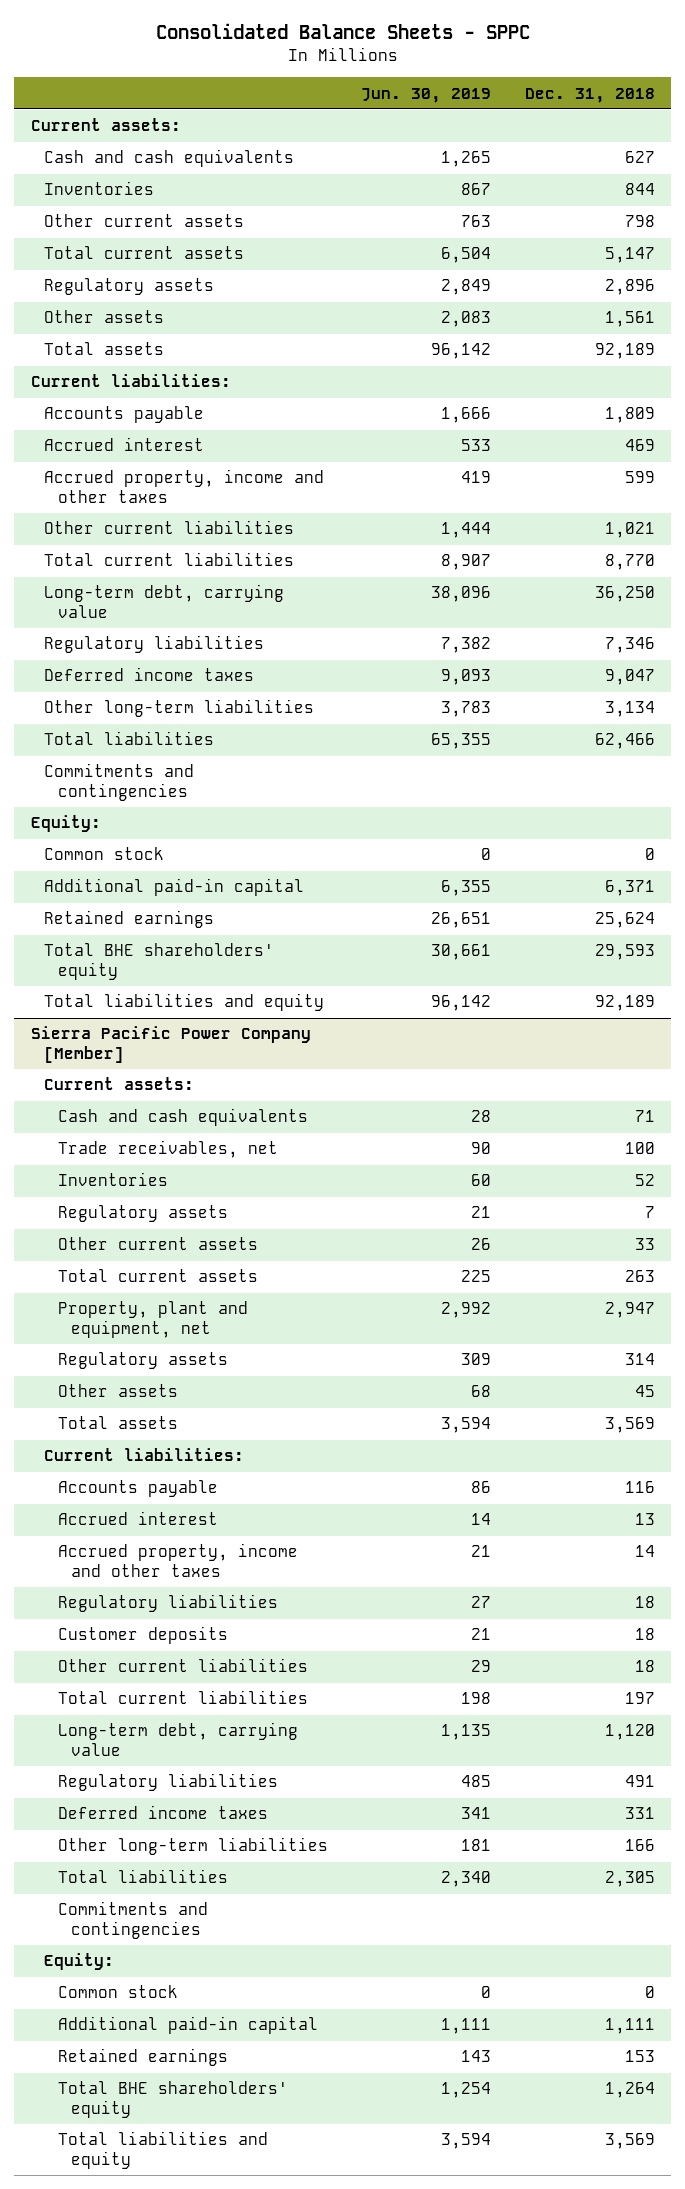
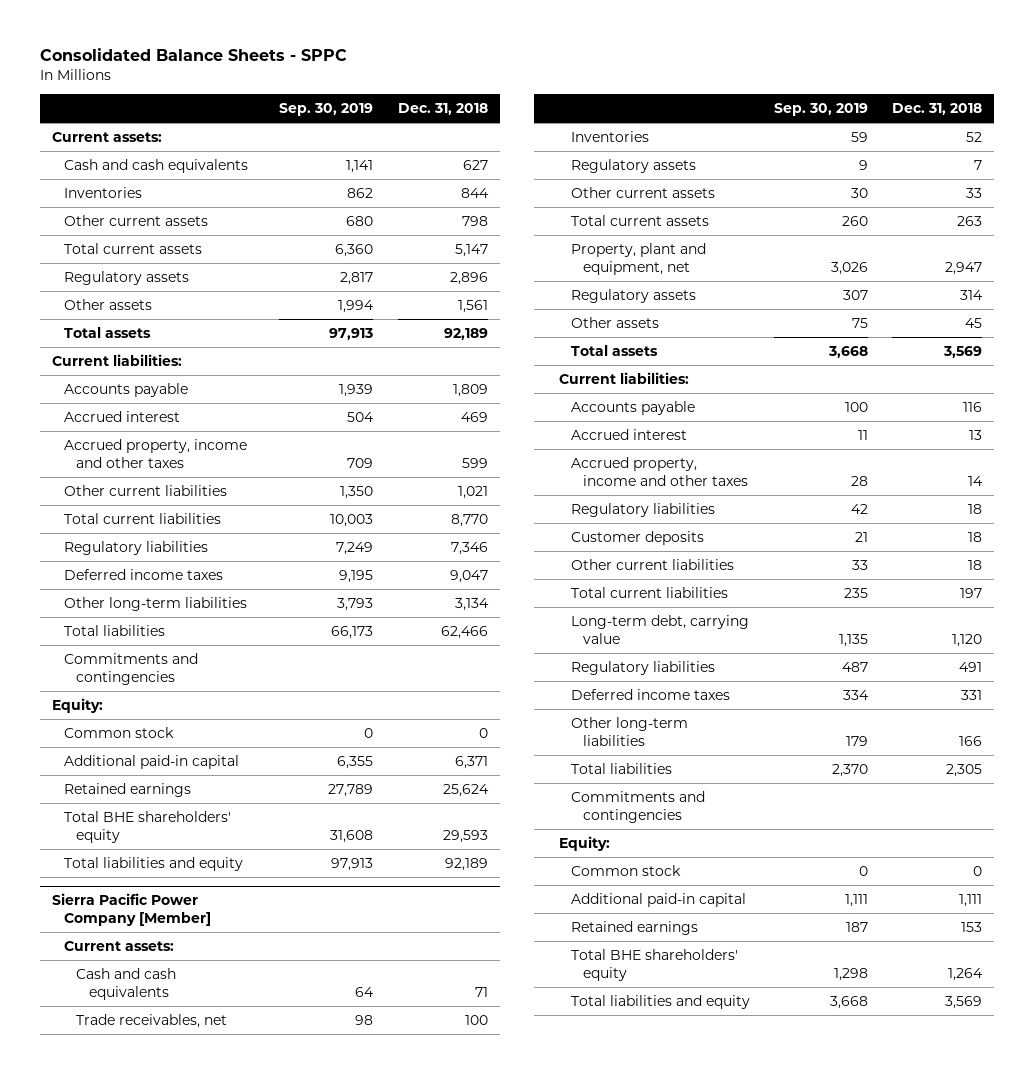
- | Jun. 30, 2019 | Dec. 31, 2018
+ | Sep. 30, 2019 | Dec. 31, 2018
- Long-term debt, carrying value | 38,096 | 36,250

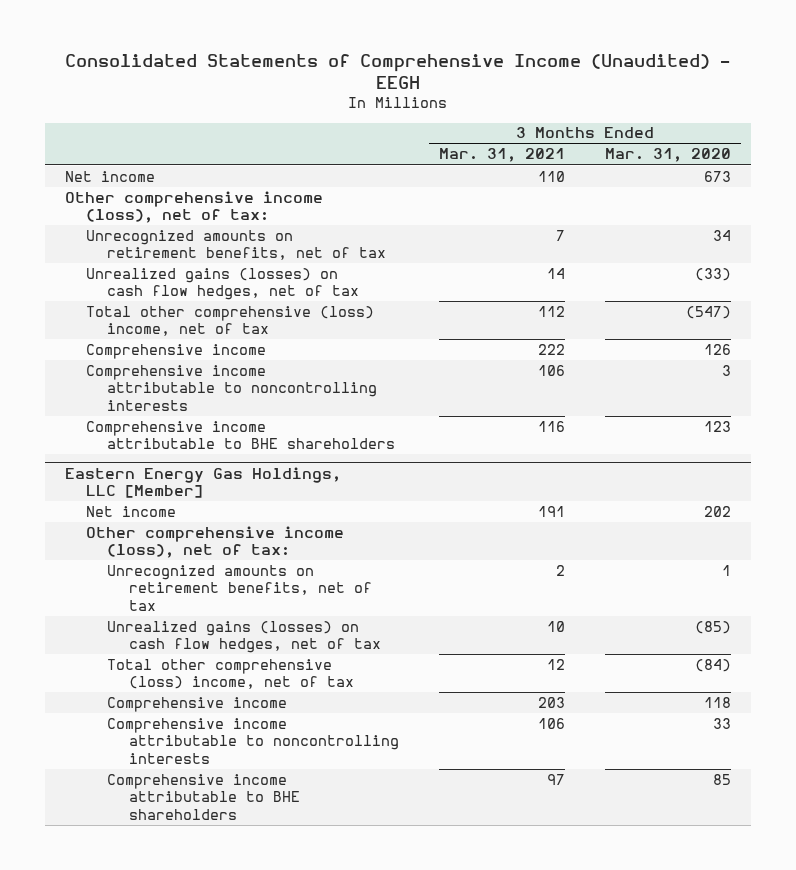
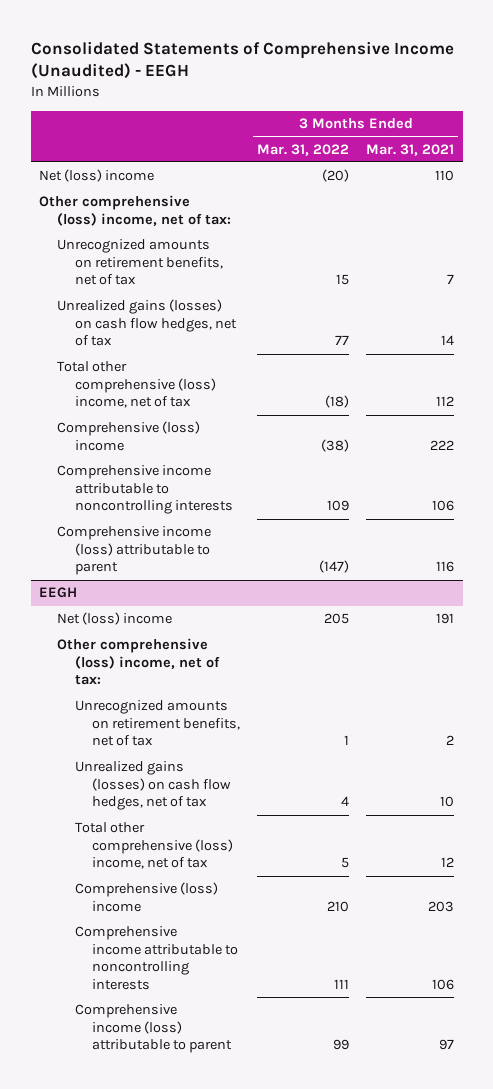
- | 3 Months Ended Mar. 31, 2021 | 3 Months Ended Mar. 31, 2020
+ | 3 Months Ended Mar. 31, 2022 | 3 Months Ended Mar. 31, 2021
- Net income | 110 | 673
- Other comprehensive income (loss), net of tax:
+ Net (loss) income | (20) | 110
+ Other comprehensive (loss) income, net of tax:
- Comprehensive income | 222 | 126
+ Comprehensive (loss) income | (38) | 222
- Comprehensive income attributable to BHE shareholders | 116 | 123
- Eastern Energy Gas Holdings, LLC [Member]
- Net income | 191 | 202
- Other comprehensive income (loss), net of tax:
+ Comprehensive income (loss) attributable to parent | (147) | 116
+ EEGH
+ Net (loss) income | 205 | 191
+ Other comprehensive (loss) income, net of tax:
- Comprehensive income | 203 | 118
+ Comprehensive (loss) income | 210 | 203
- Comprehensive income attributable to BHE shareholders | 97 | 85
+ Comprehensive income (loss) attributable to parent | 99 | 97

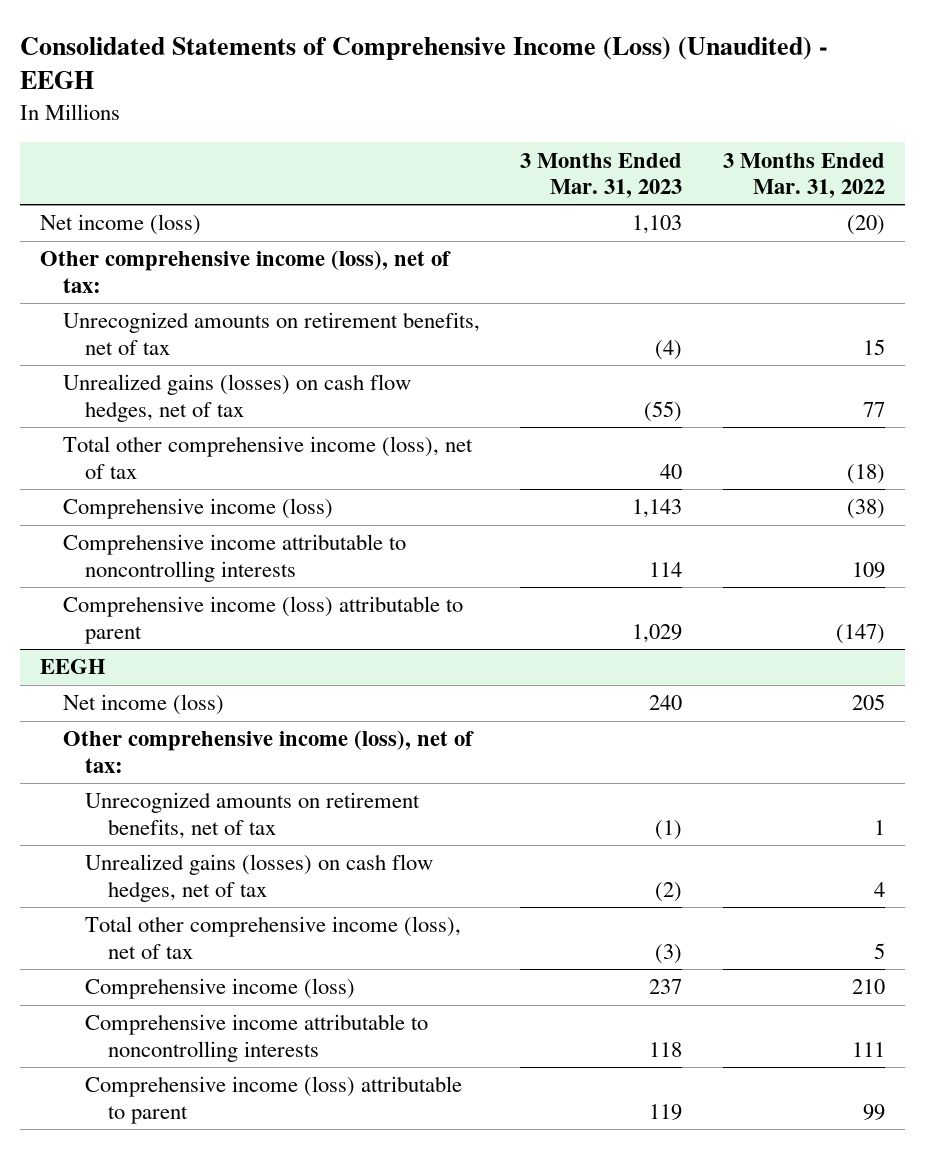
- Consolidated Statements of Comprehensive Income (Unaudited) - EEGH
+ Consolidated Statements of Comprehensive Income (Loss) (Unaudited) - EEGH
- | 3 Months Ended Mar. 31, 2022 | 3 Months Ended Mar. 31, 2021
+ | 3 Months Ended Mar. 31, 2023 | 3 Months Ended Mar. 31, 2022
- Net (loss) income | (20) | 110
- Other comprehensive (loss) income, net of tax:
+ Net income (loss) | 1,103 | (20)
+ Other comprehensive income (loss), net of tax:
- Total other comprehensive (loss) income, net of tax | (18) | 112
- Comprehensive (loss) income | (38) | 222
+ Total other comprehensive income (loss), net of tax | 40 | (18)
+ Comprehensive income (loss) | 1,143 | (38)
@ EEGH
- Net (loss) income | 205 | 191
- Other comprehensive (loss) income, net of tax:
+ Net income (loss) | 240 | 205
+ Other comprehensive income (loss), net of tax:
- Total other comprehensive (loss) income, net of tax | 5 | 12
- Comprehensive (loss) income | 210 | 203
+ Total other comprehensive income (loss), net of tax | (3) | 5
+ Comprehensive income (loss) | 237 | 210

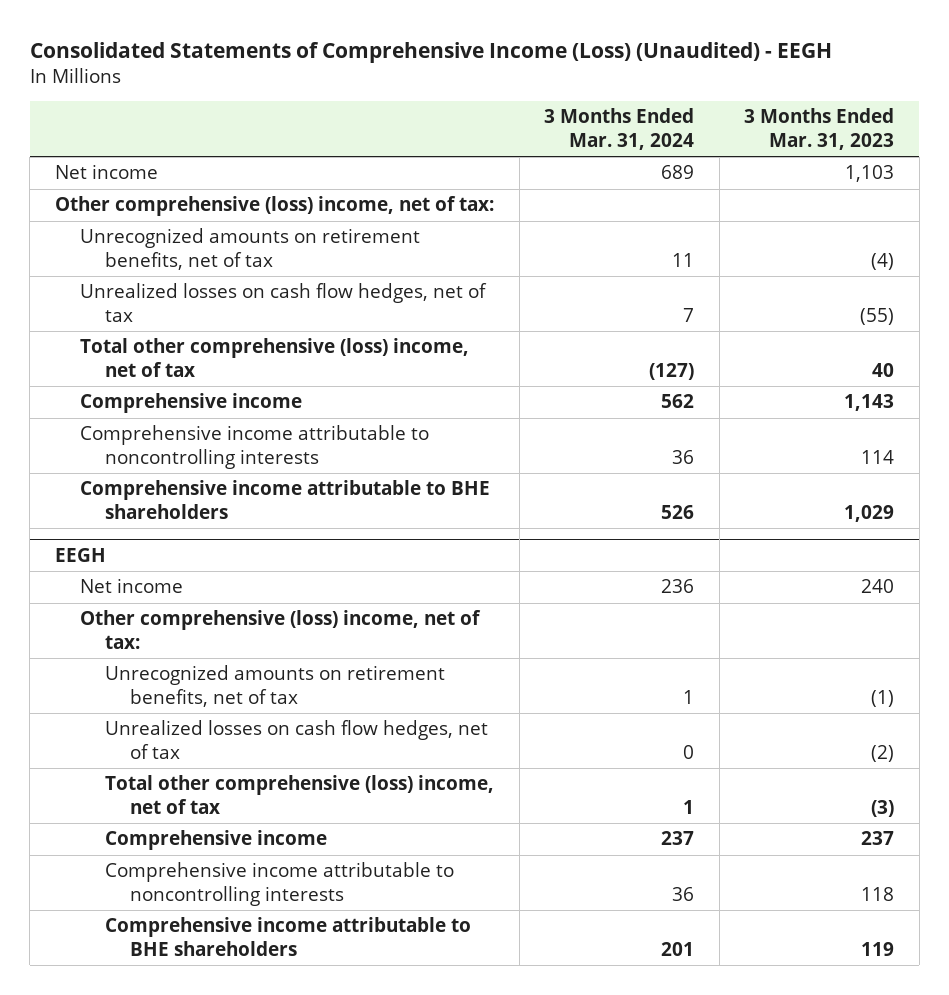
- | 3 Months Ended Mar. 31, 2023 | 3 Months Ended Mar. 31, 2022
+ | 3 Months Ended Mar. 31, 2024 | 3 Months Ended Mar. 31, 2023
- Net income (loss) | 1,103 | (20)
- Other comprehensive income (loss), net of tax:
+ Net income | 689 | 1,103
+ Other comprehensive (loss) income, net of tax:
- Unrealized gains (losses) on cash flow hedges, net of tax | (55) | 77
- Total other comprehensive income (loss), net of tax | 40 | (18)
- Comprehensive income (loss) | 1,143 | (38)
+ Unrealized losses on cash flow hedges, net of tax | 7 | (55)
+ Total other comprehensive (loss) income, net of tax | (127) | 40
+ Comprehensive income | 562 | 1,143
- Comprehensive income (loss) attributable to parent | 1,029 | (147)
+ Comprehensive income attributable to BHE shareholders | 526 | 1,029
@ EEGH
- Net income (loss) | 240 | 205
- Other comprehensive income (loss), net of tax:
+ Net income | 236 | 240
+ Other comprehensive (loss) income, net of tax:
- Unrealized gains (losses) on cash flow hedges, net of tax | (2) | 4
- Total other comprehensive income (loss), net of tax | (3) | 5
- Comprehensive income (loss) | 237 | 210
+ Unrealized losses on cash flow hedges, net of tax | 0 | (2)
+ Total other comprehensive (loss) income, net of tax | 1 | (3)
+ Comprehensive income | 237 | 237
- Comprehensive income (loss) attributable to parent | 119 | 99
+ Comprehensive income attributable to BHE shareholders | 201 | 119

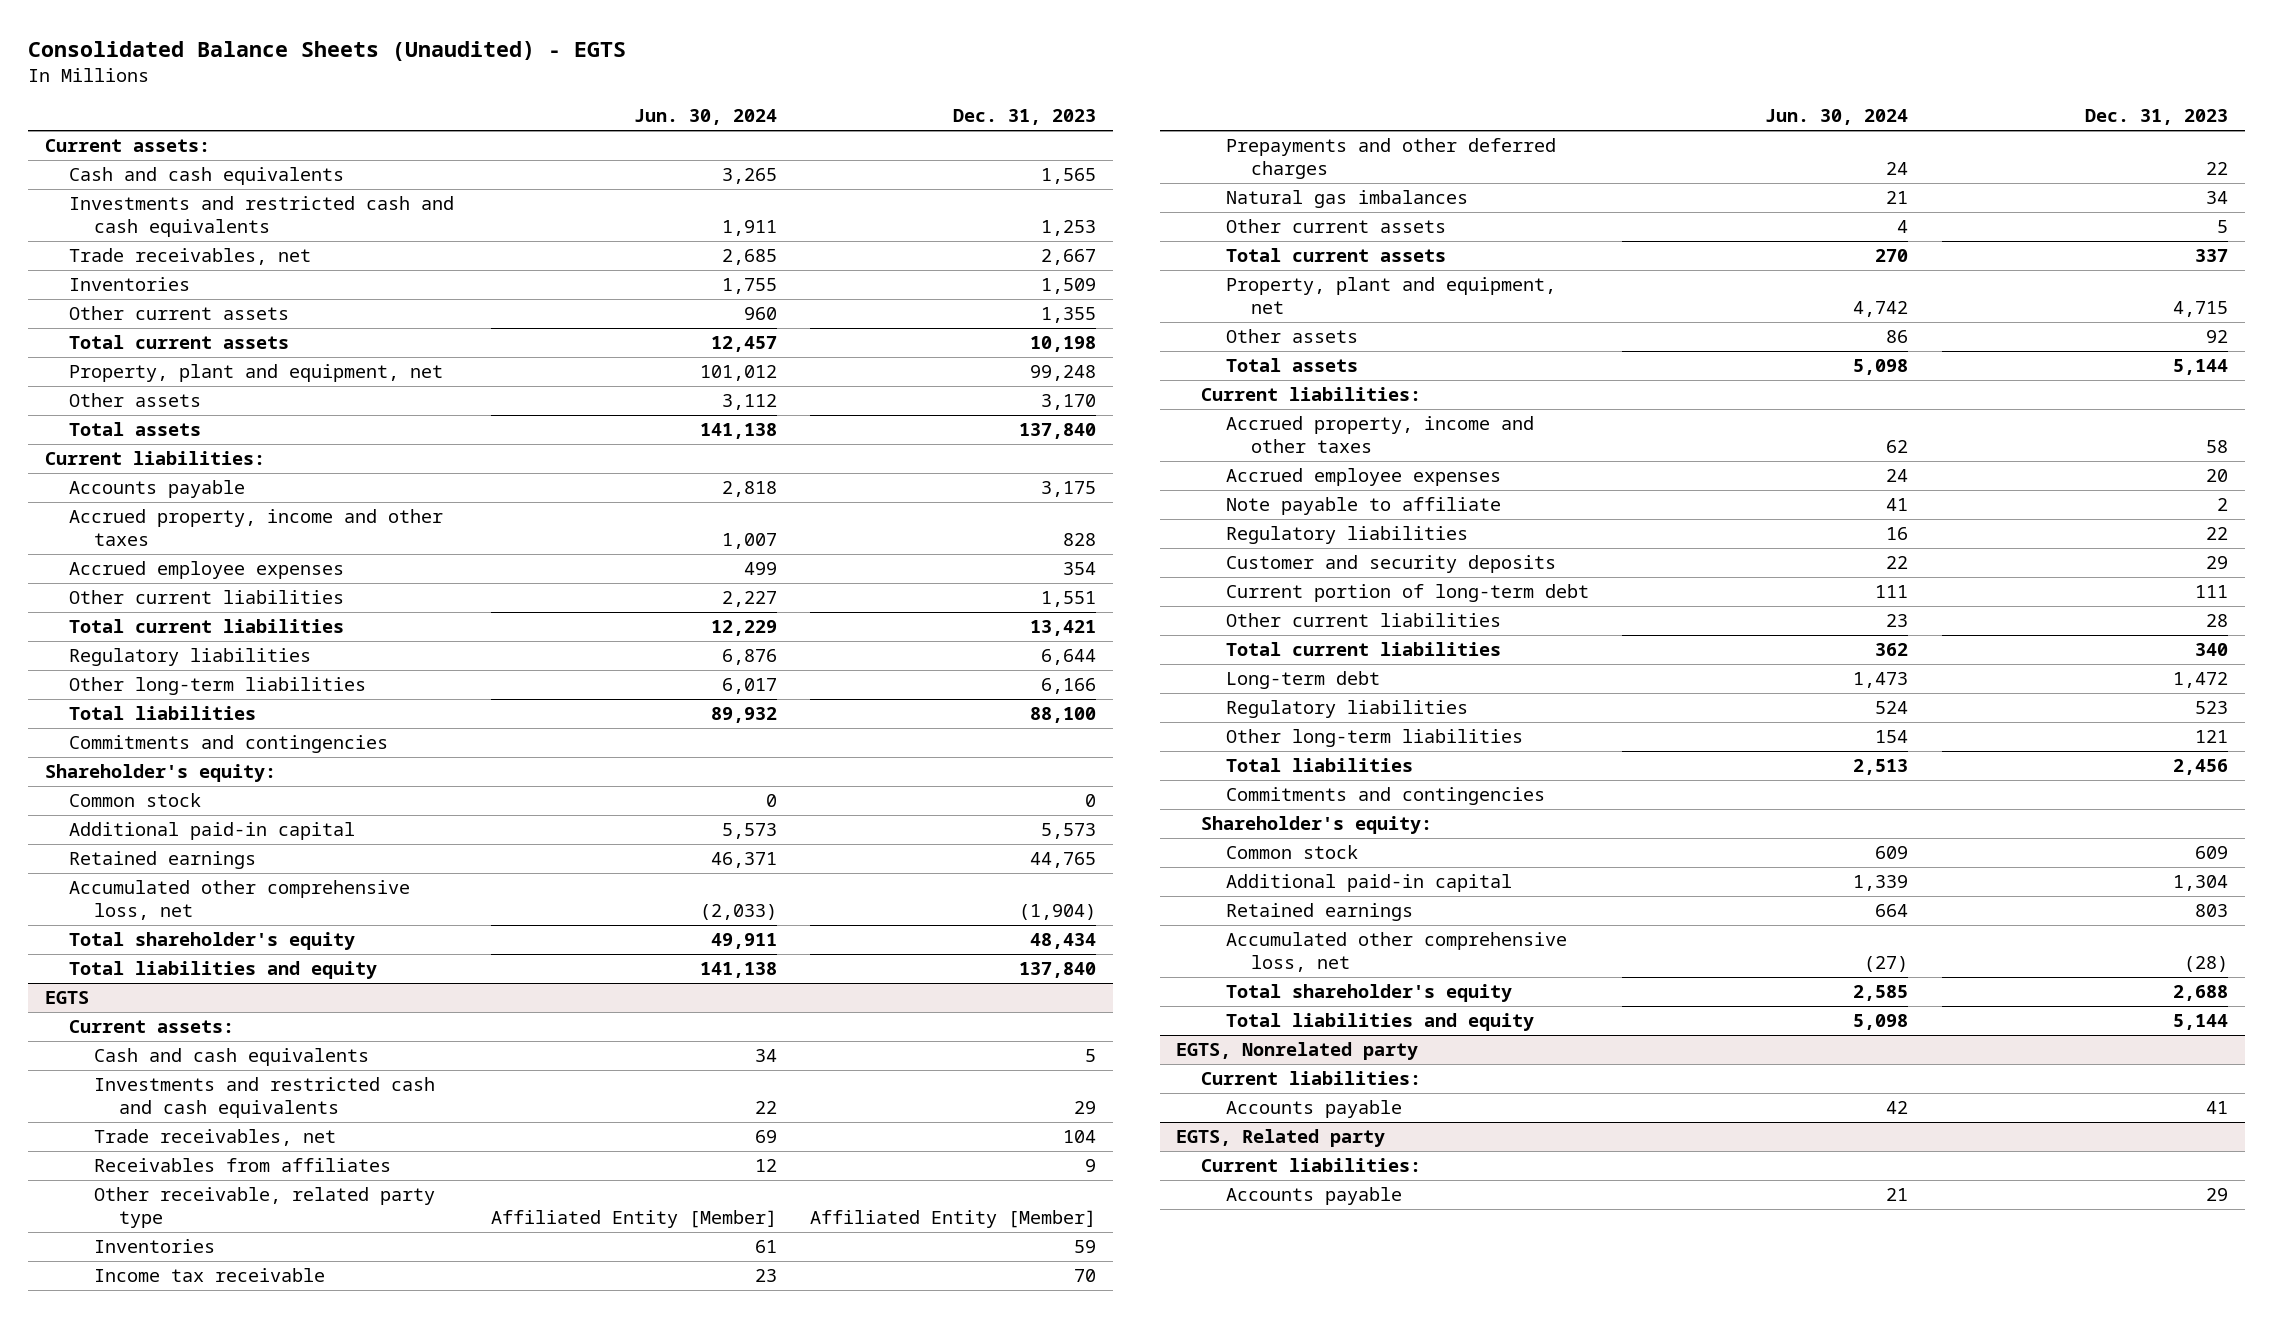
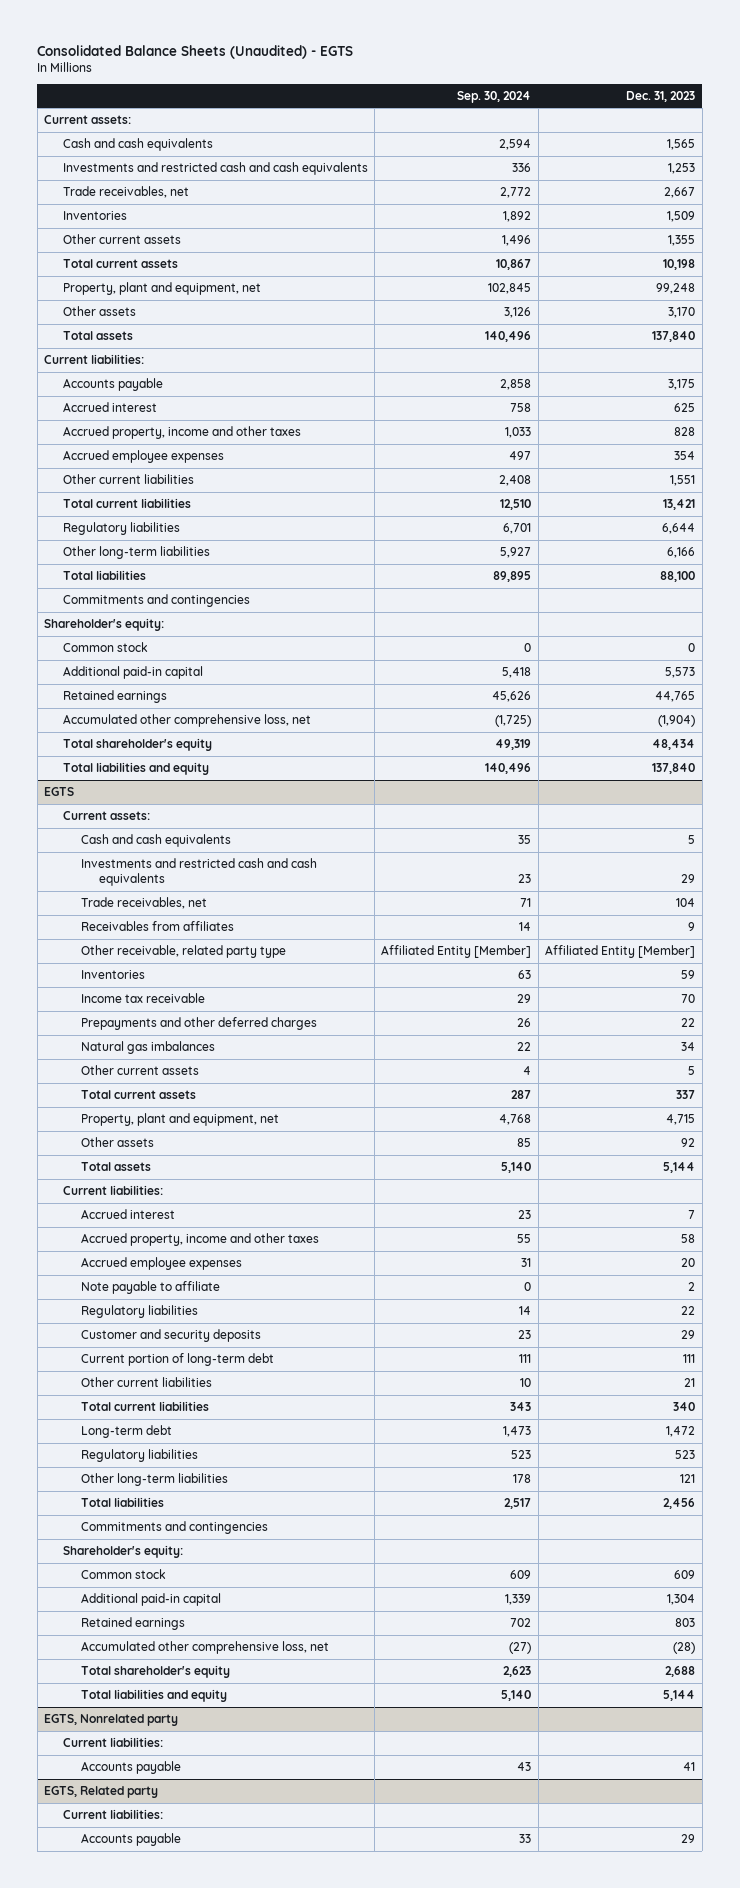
- | Jun. 30, 2024 | Dec. 31, 2023
+ | Sep. 30, 2024 | Dec. 31, 2023
+ Accrued interest | 758 | 625
@ EGTS
+ Accrued interest | 23 | 7
- Other current liabilities | 23 | 28
+ Other current liabilities | 10 | 21

